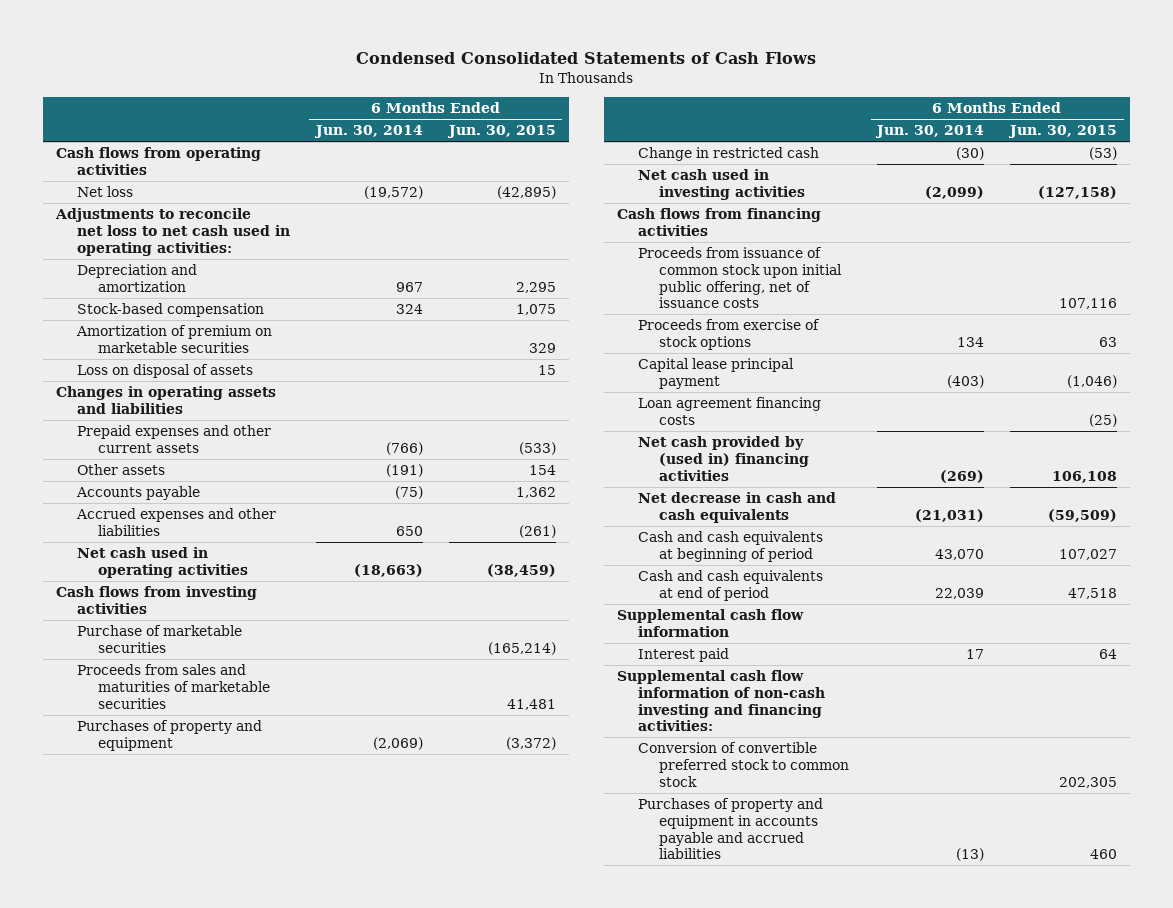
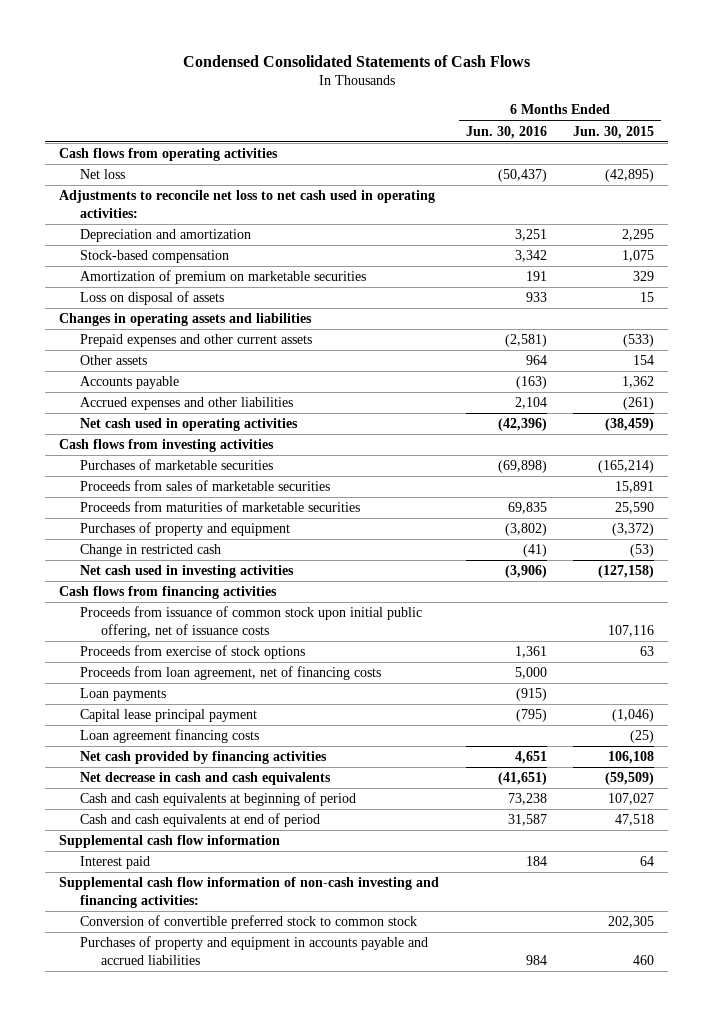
- | 6 Months Ended Jun. 30, 2014 | 6 Months Ended Jun. 30, 2015
+ | 6 Months Ended Jun. 30, 2016 | 6 Months Ended Jun. 30, 2015
- Purchase of marketable securities | | (165,214)
- Proceeds from sales and maturities of marketable securities | | 41,481
+ Purchases of marketable securities | (69,898) | (165,214)
+ Proceeds from sales of marketable securities | | 15,891
+ Proceeds from maturities of marketable securities | 69,835 | 25,590
+ Proceeds from loan agreement, net of financing costs | 5,000 |
+ Loan payments | (915) |
- Net cash provided by (used in) financing activities | (269) | 106,108
+ Net cash provided by financing activities | 4,651 | 106,108

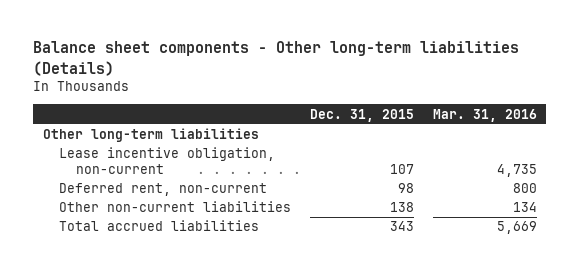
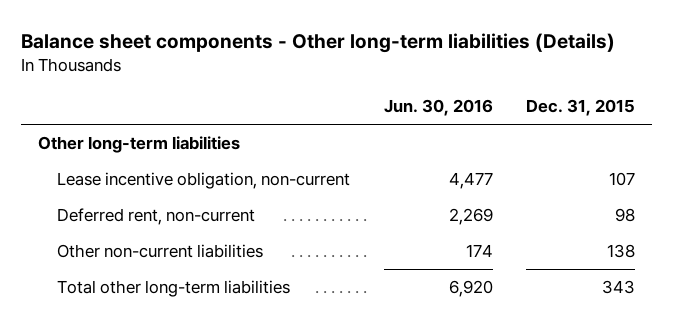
- | Dec. 31, 2015 | Mar. 31, 2016
+ | Jun. 30, 2016 | Dec. 31, 2015
- Total accrued liabilities | 343 | 5,669
+ Total other long-term liabilities | 6,920 | 343

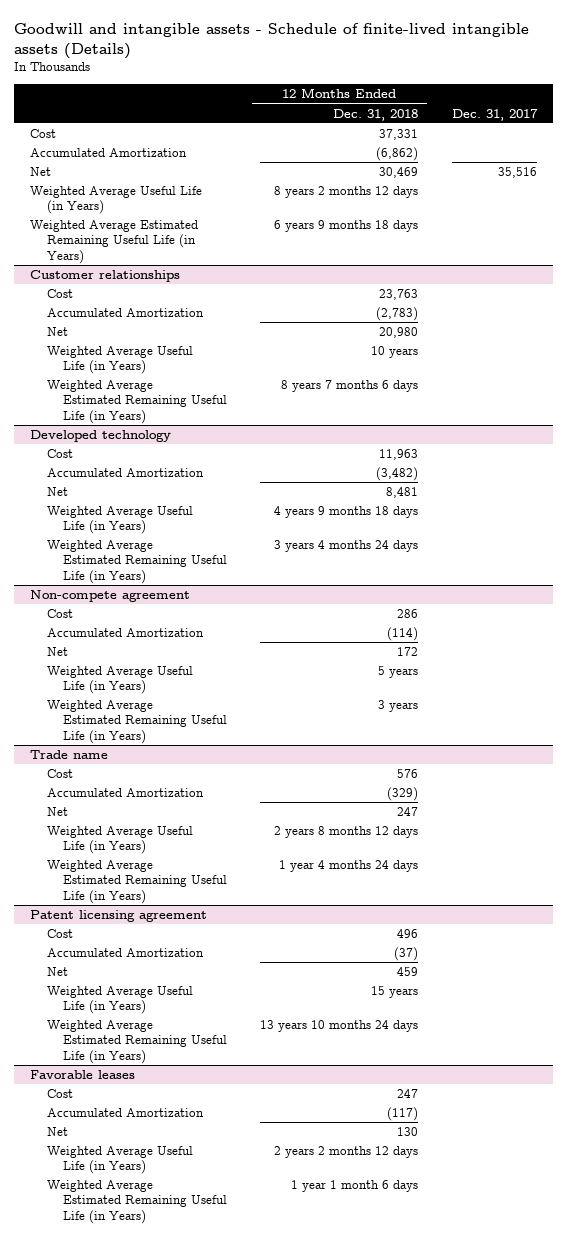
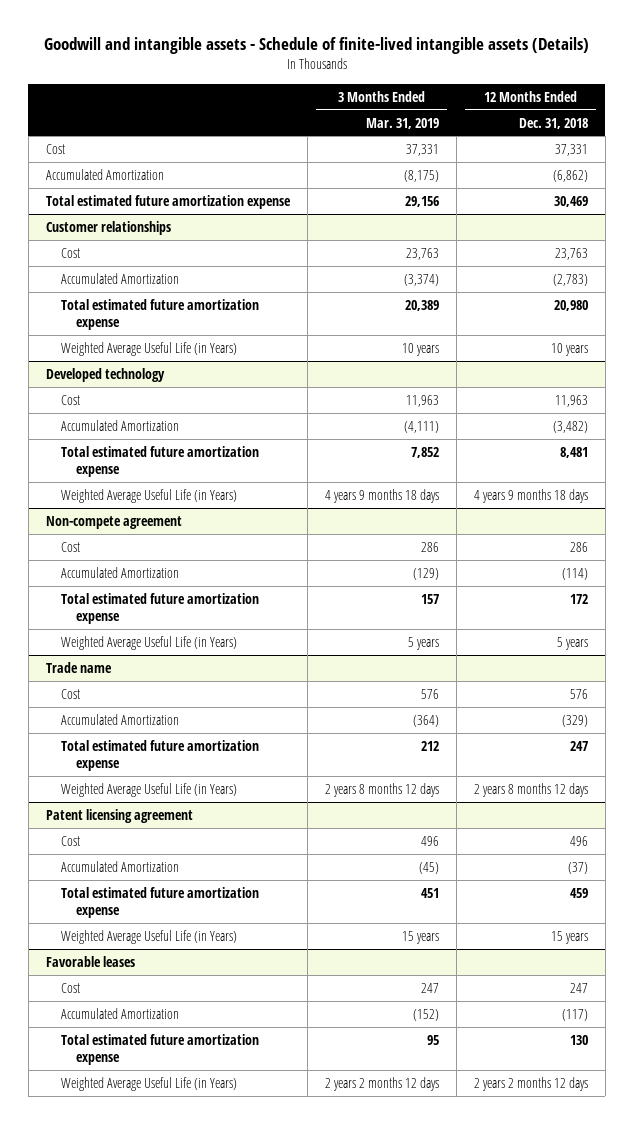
- | 12 Months Ended Dec. 31, 2018 | Dec. 31, 2017
+ | 3 Months Ended Mar. 31, 2019 | 12 Months Ended Dec. 31, 2018
- Net | 30,469 | 35,516
- Weighted Average Useful Life (in Years) | 8 years 2 months 12 days |
- Weighted Average Estimated Remaining Useful Life (in Years) | 6 years 9 months 18 days |
+ Total estimated future amortization expense | 29,156 | 30,469
@ Customer relationships
- Net | 20,980 |
+ Total estimated future amortization expense | 20,389 | 20,980
- Weighted Average Estimated Remaining Useful Life (in Years) | 8 years 7 months 6 days |
@ Developed technology
- Net | 8,481 |
+ Total estimated future amortization expense | 7,852 | 8,481
- Weighted Average Estimated Remaining Useful Life (in Years) | 3 years 4 months 24 days |
@ Non-compete agreement
- Net | 172 |
+ Total estimated future amortization expense | 157 | 172
- Weighted Average Estimated Remaining Useful Life (in Years) | 3 years |
@ Trade name
- Net | 247 |
+ Total estimated future amortization expense | 212 | 247
- Weighted Average Estimated Remaining Useful Life (in Years) | 1 year 4 months 24 days |
@ Patent licensing agreement
- Net | 459 |
+ Total estimated future amortization expense | 451 | 459
- Weighted Average Estimated Remaining Useful Life (in Years) | 13 years 10 months 24 days |
@ Favorable leases
- Net | 130 |
+ Total estimated future amortization expense | 95 | 130
- Weighted Average Estimated Remaining Useful Life (in Years) | 1 year 1 month 6 days |

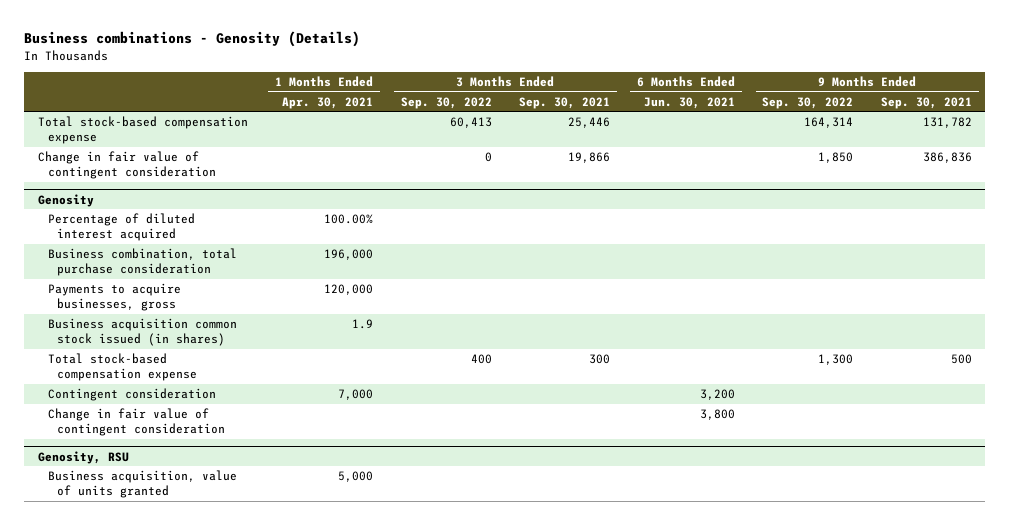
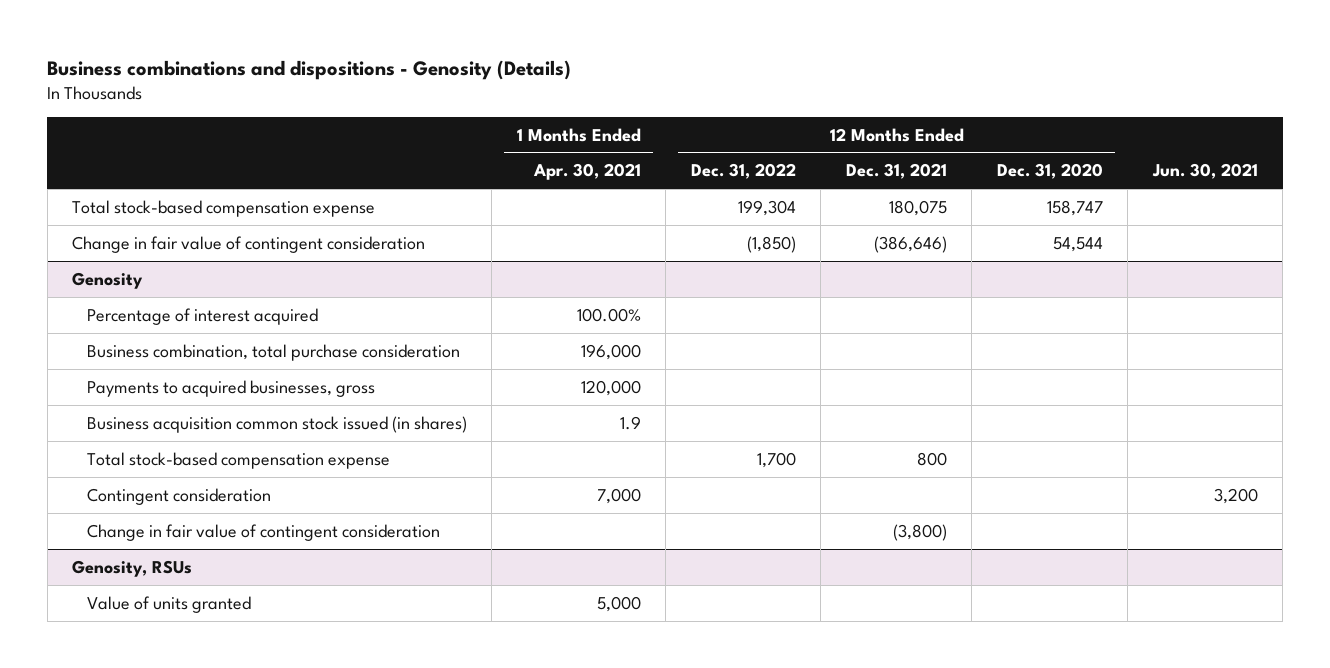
- Business combinations - Genosity (Details)
+ Business combinations and dispositions - Genosity (Details)
- | 1 Months Ended Apr. 30, 2021 | 3 Months Ended Sep. 30, 2022 | 3 Months Ended Sep. 30, 2021 | 6 Months Ended Jun. 30, 2021 | 9 Months Ended Sep. 30, 2022 | 9 Months Ended Sep. 30, 2021
+ | 1 Months Ended Apr. 30, 2021 | 12 Months Ended Dec. 31, 2022 | 12 Months Ended Dec. 31, 2021 | 12 Months Ended Dec. 31, 2020 | Jun. 30, 2021
@ Genosity
- Percentage of diluted interest acquired | 100.00% | | | | |
+ Percentage of interest acquired | 100.00% | | | |
- Payments to acquire businesses, gross | 120,000 | | | | |
+ Payments to acquired businesses, gross | 120,000 | | | |
- Genosity, RSU
- Business acquisition, value of units granted | 5,000 | | | | |
+ Genosity, RSUs
+ Value of units granted | 5,000 | | | |

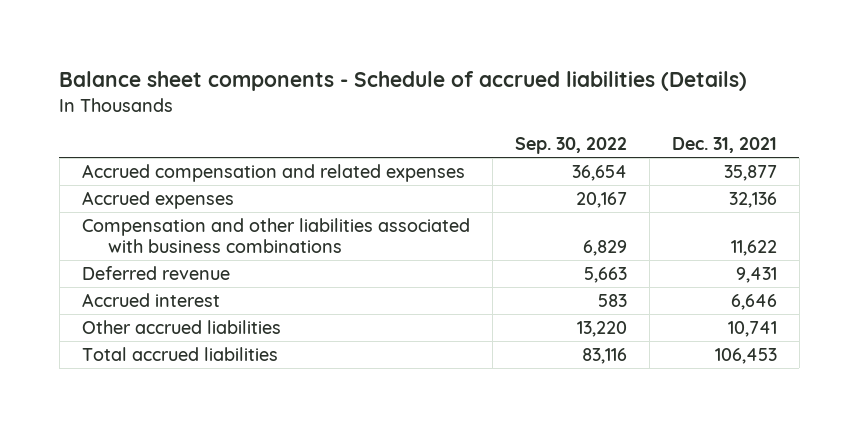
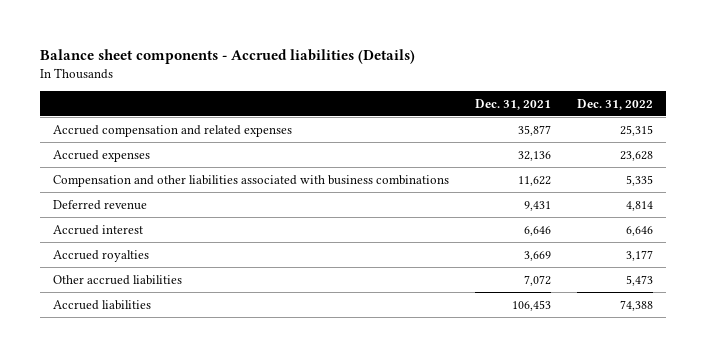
- Balance sheet components - Schedule of accrued liabilities (Details)
+ Balance sheet components - Accrued liabilities (Details)
- | Sep. 30, 2022 | Dec. 31, 2021
+ | Dec. 31, 2021 | Dec. 31, 2022
- Other accrued liabilities | 13,220 | 10,741
- Total accrued liabilities | 83,116 | 106,453
+ Accrued royalties | 3,669 | 3,177
+ Other accrued liabilities | 7,072 | 5,473
+ Accrued liabilities | 106,453 | 74,388

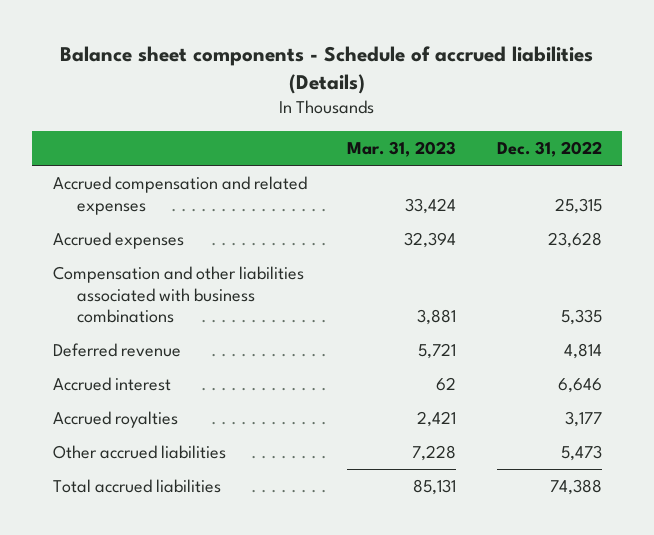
- Balance sheet components - Accrued liabilities (Details)
+ Balance sheet components - Schedule of accrued liabilities (Details)
- | Dec. 31, 2021 | Dec. 31, 2022
+ | Mar. 31, 2023 | Dec. 31, 2022
- Accrued liabilities | 106,453 | 74,388
+ Total accrued liabilities | 85,131 | 74,388

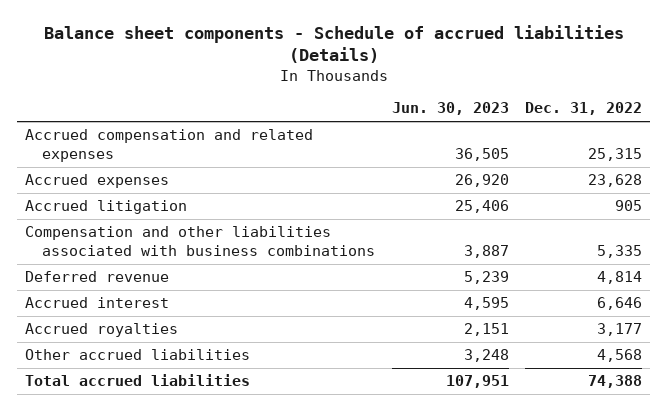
- | Mar. 31, 2023 | Dec. 31, 2022
+ | Jun. 30, 2023 | Dec. 31, 2022
+ Accrued litigation | 25,406 | 905
- Other accrued liabilities | 7,228 | 5,473
+ Other accrued liabilities | 3,248 | 4,568

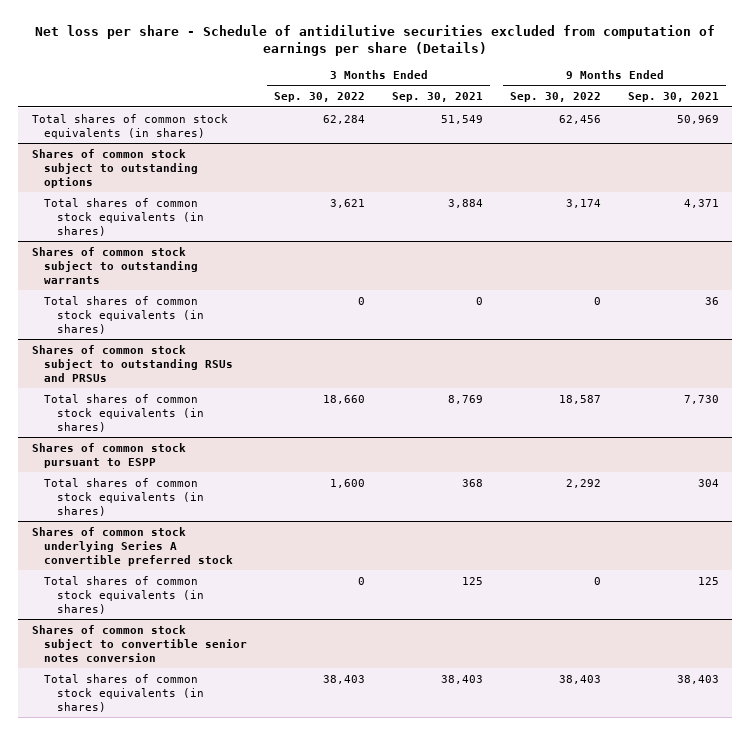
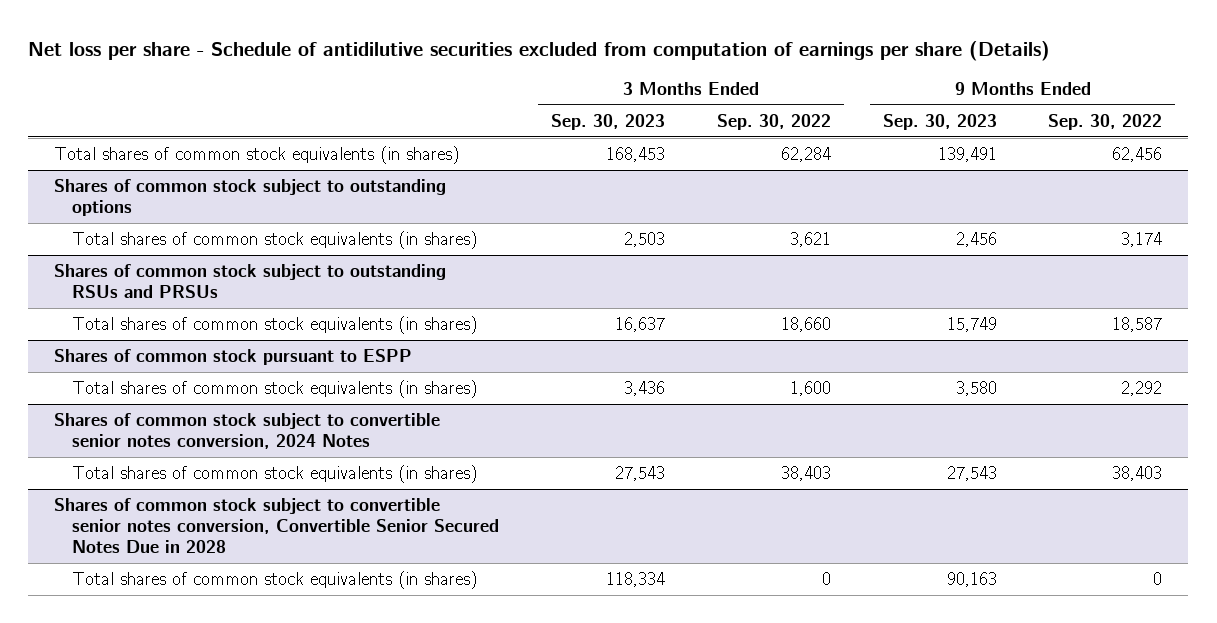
- | 3 Months Ended Sep. 30, 2022 | 3 Months Ended Sep. 30, 2021 | 9 Months Ended Sep. 30, 2022 | 9 Months Ended Sep. 30, 2021
+ | 3 Months Ended Sep. 30, 2023 | 3 Months Ended Sep. 30, 2022 | 9 Months Ended Sep. 30, 2023 | 9 Months Ended Sep. 30, 2022
- Shares of common stock subject to outstanding warrants
- Total shares of common stock equivalents (in shares) | 0 | 0 | 0 | 36
- Shares of common stock underlying Series A convertible preferred stock
- Total shares of common stock equivalents (in shares) | 0 | 125 | 0 | 125
- Shares of common stock subject to convertible senior notes conversion
+ Shares of common stock subject to convertible senior notes conversion, 2024 Notes
+ Shares of common stock subject to convertible senior notes conversion, Convertible Senior Secured Notes Due in 2028
+ Total shares of common stock equivalents (in shares) | 118,334 | 0 | 90,163 | 0

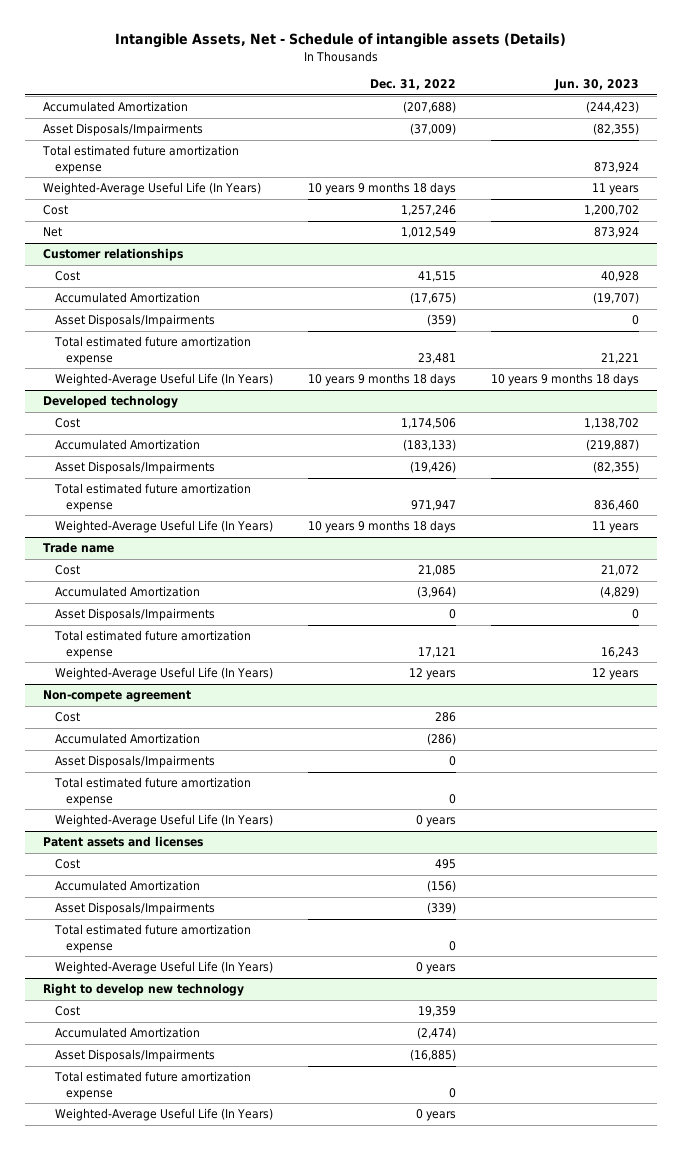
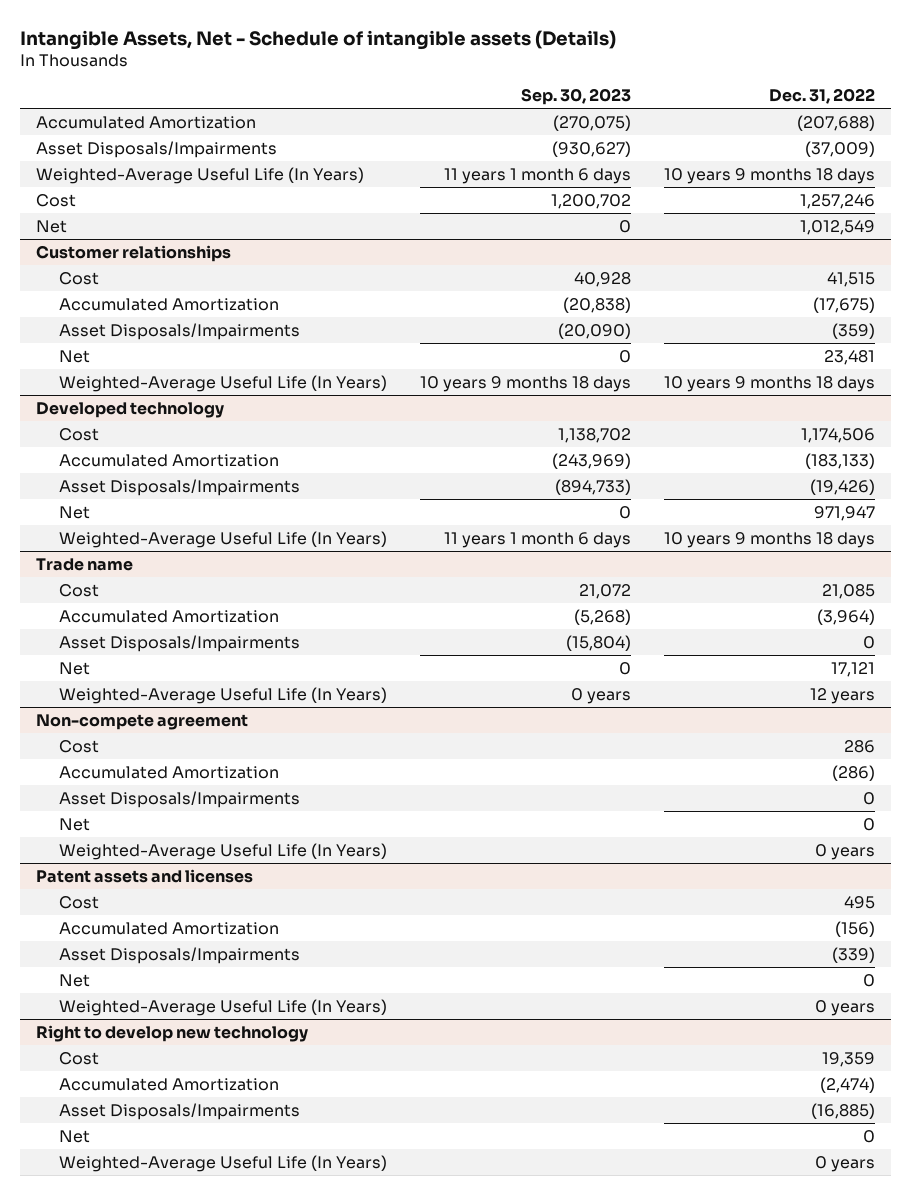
- | Dec. 31, 2022 | Jun. 30, 2023
+ | Sep. 30, 2023 | Dec. 31, 2022
- Total estimated future amortization expense | | 873,924
@ Customer relationships
- Total estimated future amortization expense | 23,481 | 21,221
+ Net | 0 | 23,481
@ Developed technology
- Total estimated future amortization expense | 971,947 | 836,460
+ Net | 0 | 971,947
@ Trade name
- Total estimated future amortization expense | 17,121 | 16,243
+ Net | 0 | 17,121
@ Non-compete agreement
- Total estimated future amortization expense | 0 |
+ Net | | 0
@ Patent assets and licenses
- Total estimated future amortization expense | 0 |
+ Net | | 0
@ Right to develop new technology
- Total estimated future amortization expense | 0 |
+ Net | | 0

